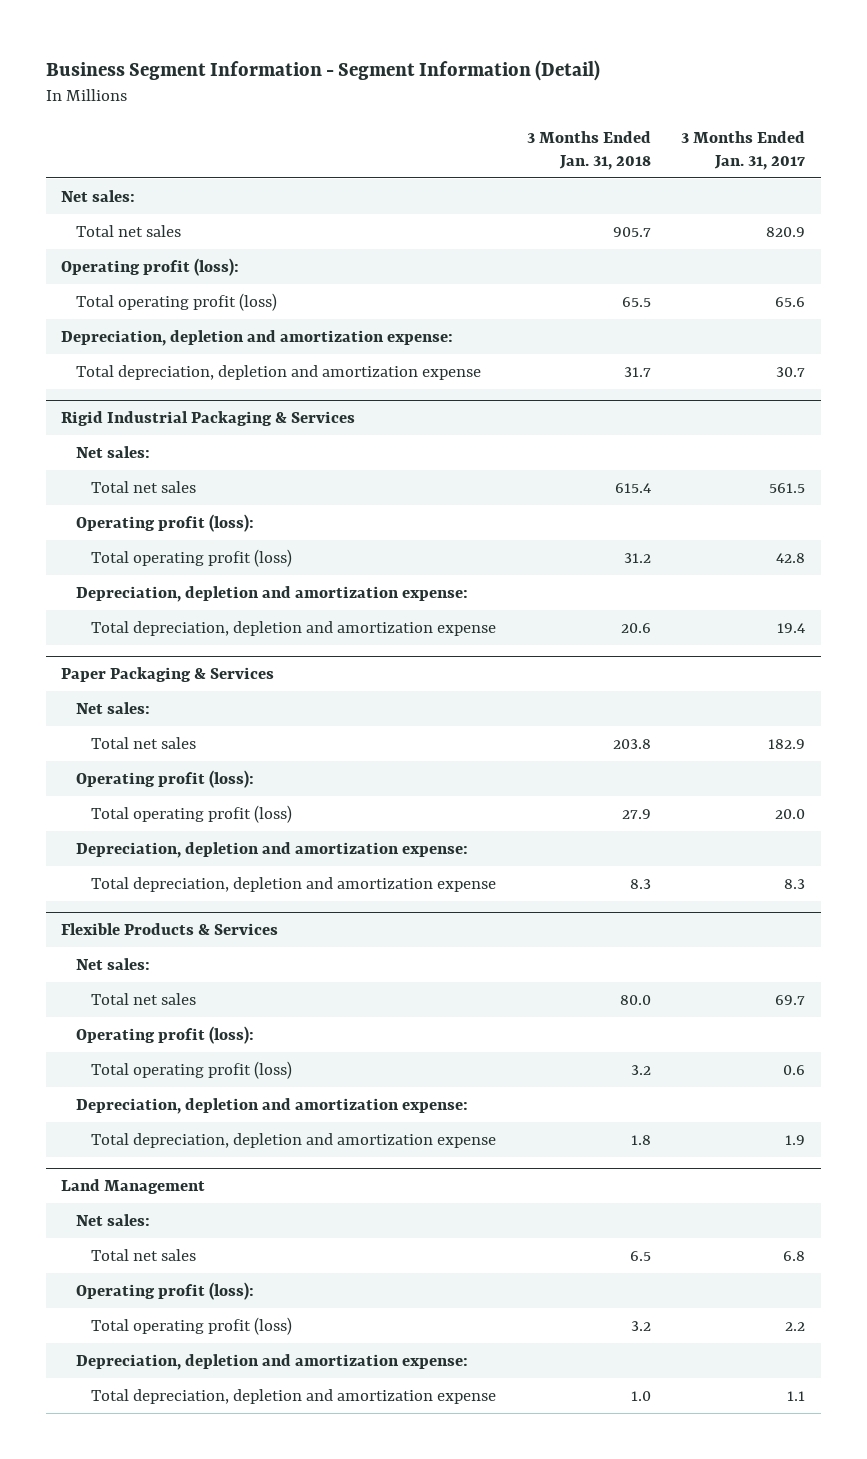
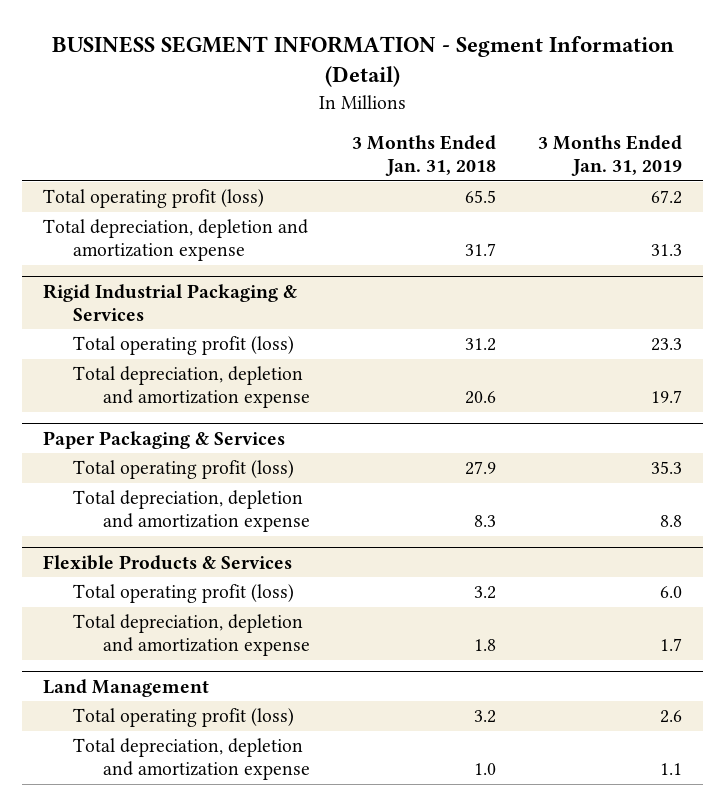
- Business Segment Information - Segment Information (Detail)
+ BUSINESS SEGMENT INFORMATION - Segment Information (Detail)
- | 3 Months Ended Jan. 31, 2018 | 3 Months Ended Jan. 31, 2017
+ | 3 Months Ended Jan. 31, 2018 | 3 Months Ended Jan. 31, 2019
- Net sales:
- Total net sales | 905.7 | 820.9
- Operating profit (loss):
- Depreciation, depletion and amortization expense:
@ Rigid Industrial Packaging & Services
- Net sales:
- Total net sales | 615.4 | 561.5
- Operating profit (loss):
- Depreciation, depletion and amortization expense:
@ Paper Packaging & Services
- Net sales:
- Total net sales | 203.8 | 182.9
- Operating profit (loss):
- Depreciation, depletion and amortization expense:
@ Flexible Products & Services
- Net sales:
- Total net sales | 80.0 | 69.7
- Operating profit (loss):
- Depreciation, depletion and amortization expense:
@ Land Management
- Net sales:
- Total net sales | 6.5 | 6.8
- Operating profit (loss):
- Depreciation, depletion and amortization expense:

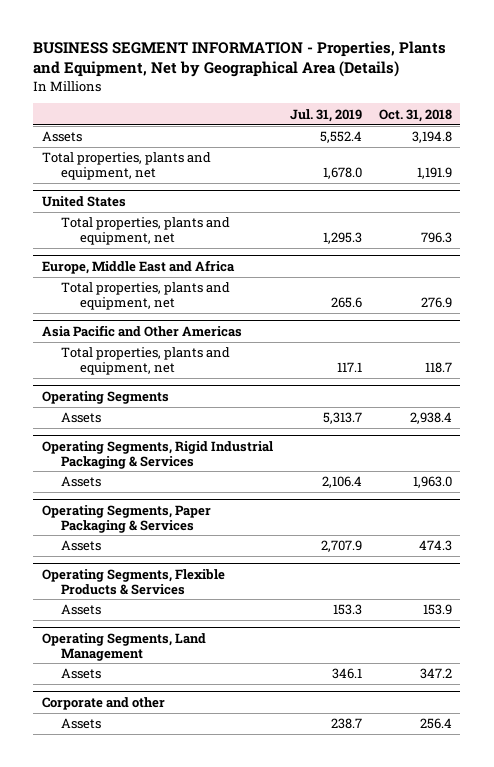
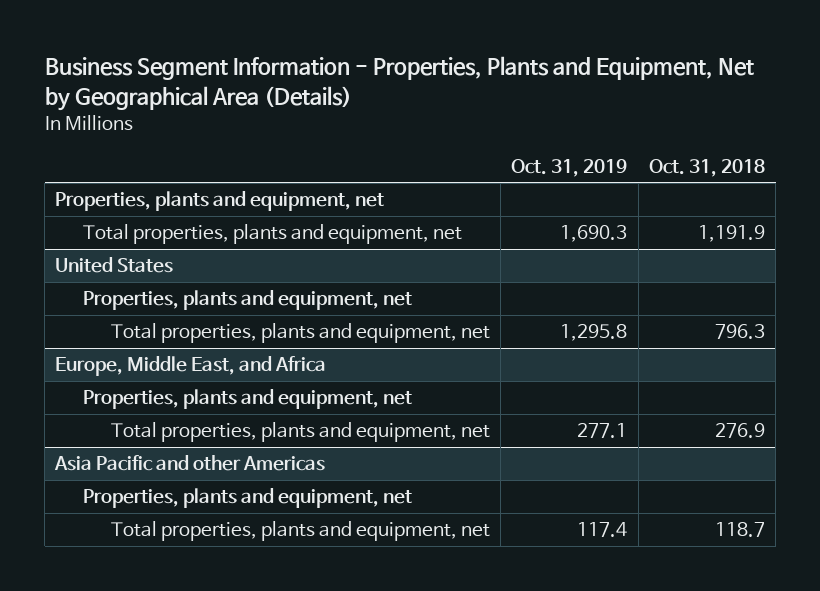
- BUSINESS SEGMENT INFORMATION - Properties, Plants and Equipment, Net by Geographical Area (Details)
+ Business Segment Information - Properties, Plants and Equipment, Net by Geographical Area (Details)
- | Jul. 31, 2019 | Oct. 31, 2018
+ | Oct. 31, 2019 | Oct. 31, 2018
- Assets | 5,552.4 | 3,194.8
+ Properties, plants and equipment, net
@ United States
+ Properties, plants and equipment, net
- Europe, Middle East and Africa
+ Europe, Middle East, and Africa
+ Properties, plants and equipment, net
- Asia Pacific and Other Americas
+ Asia Pacific and other Americas
+ Properties, plants and equipment, net
- Operating Segments
- Assets | 5,313.7 | 2,938.4
- Operating Segments, Rigid Industrial Packaging & Services
- Assets | 2,106.4 | 1,963.0
- Operating Segments, Paper Packaging & Services
- Assets | 2,707.9 | 474.3
- Operating Segments, Flexible Products & Services
- Assets | 153.3 | 153.9
- Operating Segments, Land Management
- Assets | 346.1 | 347.2
- Corporate and other
- Assets | 238.7 | 256.4

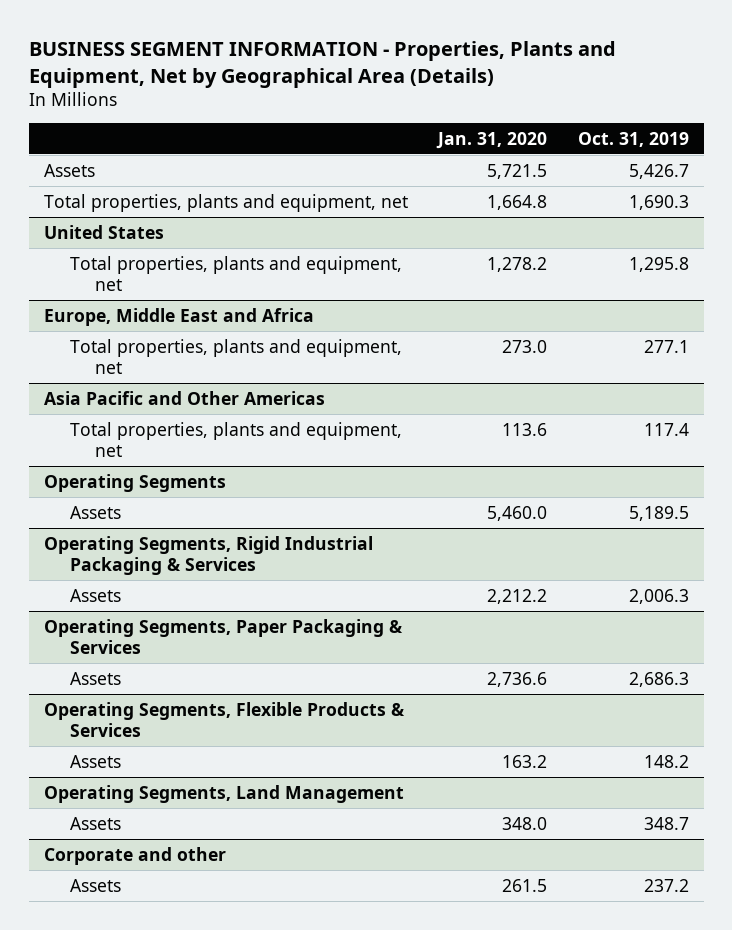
- Business Segment Information - Properties, Plants and Equipment, Net by Geographical Area (Details)
+ BUSINESS SEGMENT INFORMATION - Properties, Plants and Equipment, Net by Geographical Area (Details)
- | Oct. 31, 2019 | Oct. 31, 2018
+ | Jan. 31, 2020 | Oct. 31, 2019
- Properties, plants and equipment, net
+ Assets | 5,721.5 | 5,426.7
@ United States
- Properties, plants and equipment, net
- Europe, Middle East, and Africa
- Properties, plants and equipment, net
+ Europe, Middle East and Africa
- Asia Pacific and other Americas
- Properties, plants and equipment, net
+ Asia Pacific and Other Americas
+ Operating Segments
+ Assets | 5,460.0 | 5,189.5
+ Operating Segments, Rigid Industrial Packaging & Services
+ Assets | 2,212.2 | 2,006.3
+ Operating Segments, Paper Packaging & Services
+ Assets | 2,736.6 | 2,686.3
+ Operating Segments, Flexible Products & Services
+ Assets | 163.2 | 148.2
+ Operating Segments, Land Management
+ Assets | 348.0 | 348.7
+ Corporate and other
+ Assets | 261.5 | 237.2

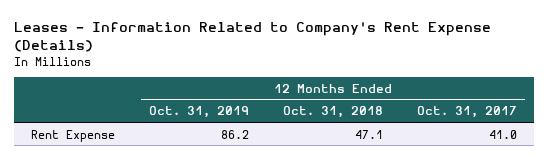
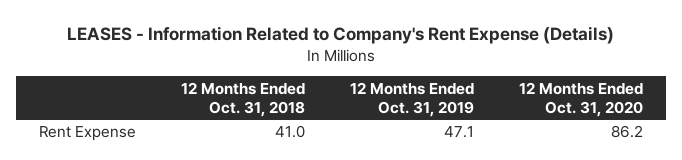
- Leases - Information Related to Company's Rent Expense (Details)
+ LEASES - Information Related to Company's Rent Expense (Details)
- | 12 Months Ended Oct. 31, 2019 | 12 Months Ended Oct. 31, 2018 | 12 Months Ended Oct. 31, 2017
+ | 12 Months Ended Oct. 31, 2018 | 12 Months Ended Oct. 31, 2019 | 12 Months Ended Oct. 31, 2020
- Rent Expense | 86.2 | 47.1 | 41.0
+ Rent Expense | 41.0 | 47.1 | 86.2

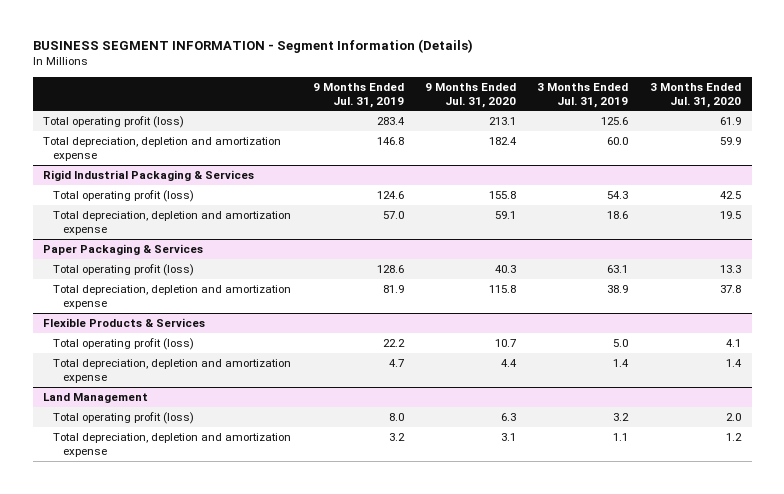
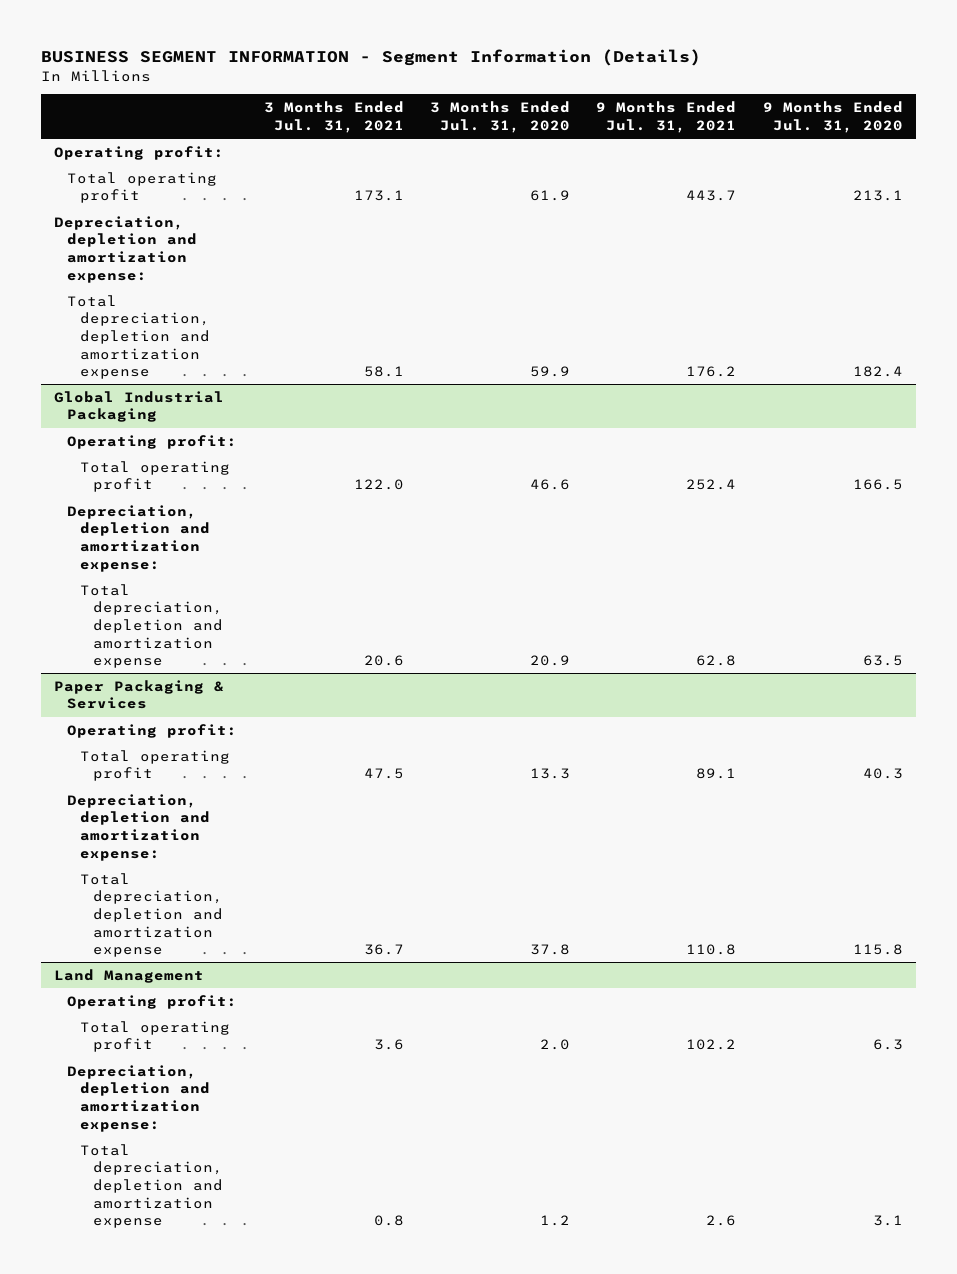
- | 9 Months Ended Jul. 31, 2019 | 9 Months Ended Jul. 31, 2020 | 3 Months Ended Jul. 31, 2019 | 3 Months Ended Jul. 31, 2020
+ | 3 Months Ended Jul. 31, 2021 | 3 Months Ended Jul. 31, 2020 | 9 Months Ended Jul. 31, 2021 | 9 Months Ended Jul. 31, 2020
- Total operating profit (loss) | 283.4 | 213.1 | 125.6 | 61.9
+ Operating profit:
+ Total operating profit | 173.1 | 61.9 | 443.7 | 213.1
+ Depreciation, depletion and amortization expense:
- Rigid Industrial Packaging & Services
- Total operating profit (loss) | 124.6 | 155.8 | 54.3 | 42.5
- Total depreciation, depletion and amortization expense | 57.0 | 59.1 | 18.6 | 19.5
+ Global Industrial Packaging
+ Operating profit:
+ Total operating profit | 122.0 | 46.6 | 252.4 | 166.5
+ Depreciation, depletion and amortization expense:
+ Total depreciation, depletion and amortization expense | 20.6 | 20.9 | 62.8 | 63.5
@ Paper Packaging & Services
- Total operating profit (loss) | 128.6 | 40.3 | 63.1 | 13.3
+ Operating profit:
+ Total operating profit | 47.5 | 13.3 | 89.1 | 40.3
+ Depreciation, depletion and amortization expense:
- Flexible Products & Services
- Total operating profit (loss) | 22.2 | 10.7 | 5.0 | 4.1
- Total depreciation, depletion and amortization expense | 4.7 | 4.4 | 1.4 | 1.4
@ Land Management
- Total operating profit (loss) | 8.0 | 6.3 | 3.2 | 2.0
+ Operating profit:
+ Total operating profit | 3.6 | 2.0 | 102.2 | 6.3
+ Depreciation, depletion and amortization expense:

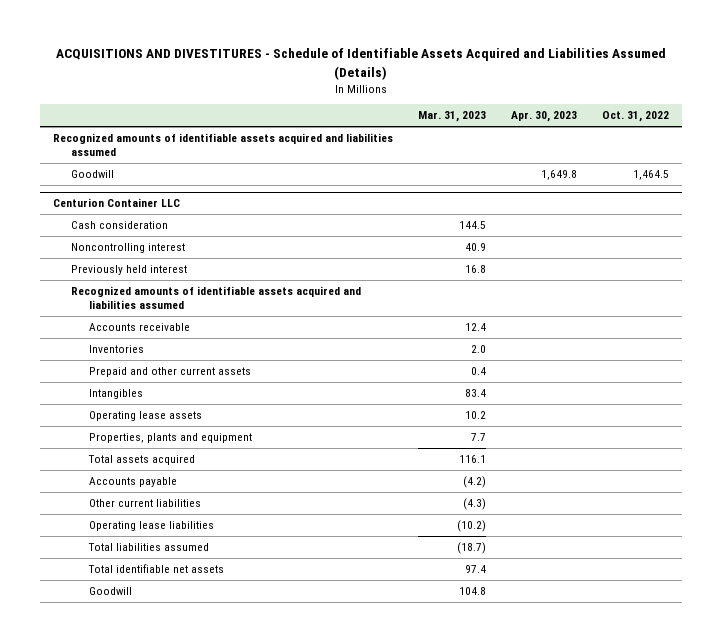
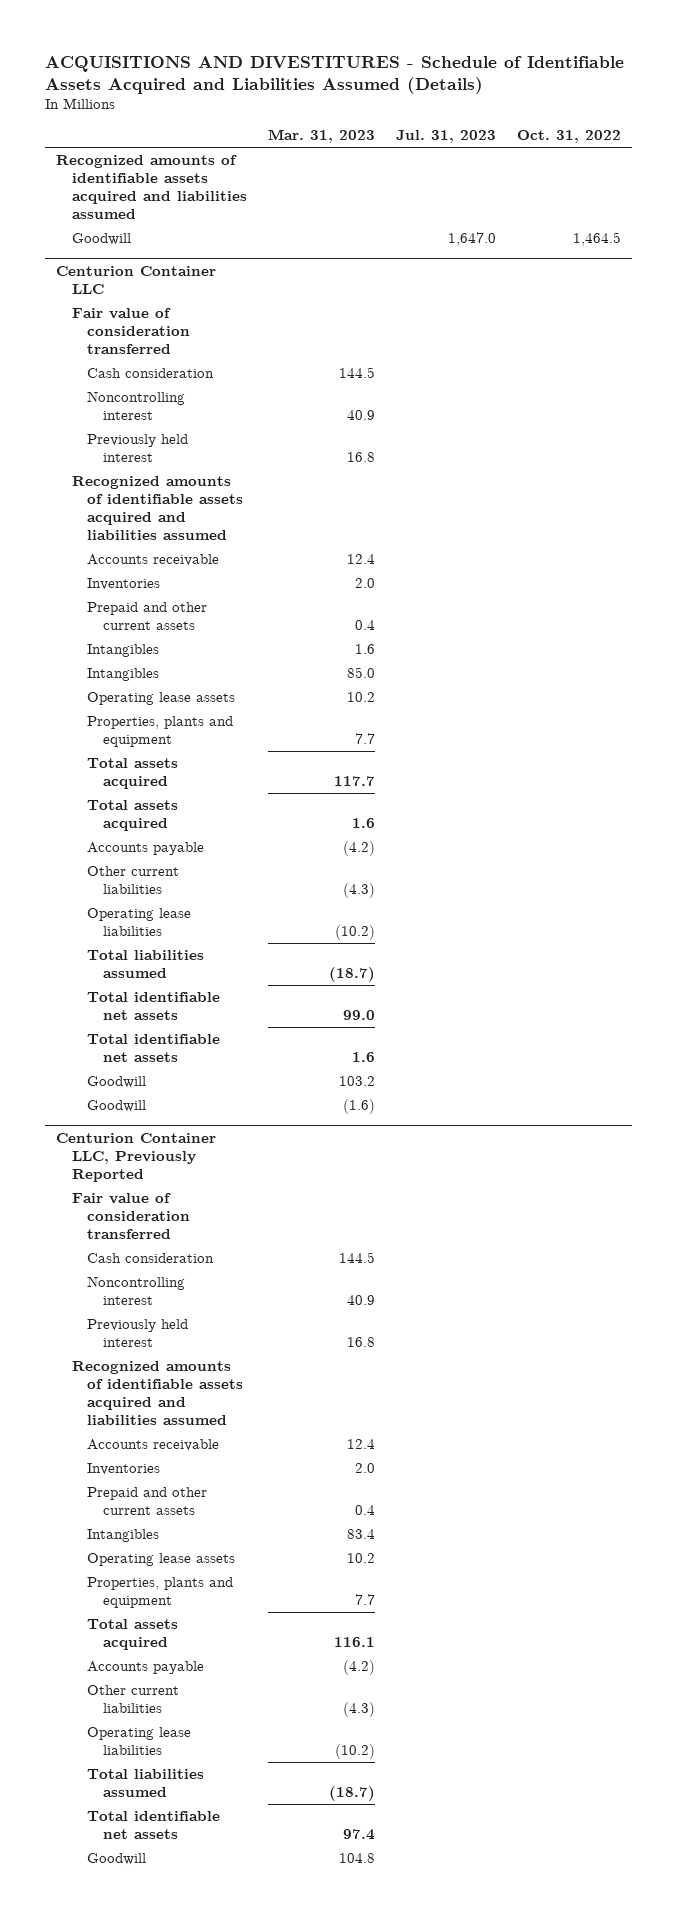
- | Mar. 31, 2023 | Apr. 30, 2023 | Oct. 31, 2022
+ | Mar. 31, 2023 | Jul. 31, 2023 | Oct. 31, 2022
@ Centurion Container LLC
+ Fair value of consideration transferred
+ Intangibles | 1.6 | |
+ Intangibles | 85.0 | |
+ Operating lease assets | 10.2 | |
+ Properties, plants and equipment | 7.7 | |
+ Total assets acquired | 117.7 | |
+ Total assets acquired | 1.6 | |
+ Accounts payable | (4.2) | |
+ Other current liabilities | (4.3) | |
+ Operating lease liabilities | (10.2) | |
+ Total liabilities assumed | (18.7) | |
+ Total identifiable net assets | 99.0 | |
+ Total identifiable net assets | 1.6 | |
+ Goodwill | 103.2 | |
+ Goodwill | (1.6) | |
+ Centurion Container LLC, Previously Reported
+ Fair value of consideration transferred
+ Cash consideration | 144.5 | |
+ Noncontrolling interest | 40.9 | |
+ Previously held interest | 16.8 | |
+ Recognized amounts of identifiable assets acquired and liabilities assumed
+ Accounts receivable | 12.4 | |
+ Inventories | 2.0 | |
+ Prepaid and other current assets | 0.4 | |

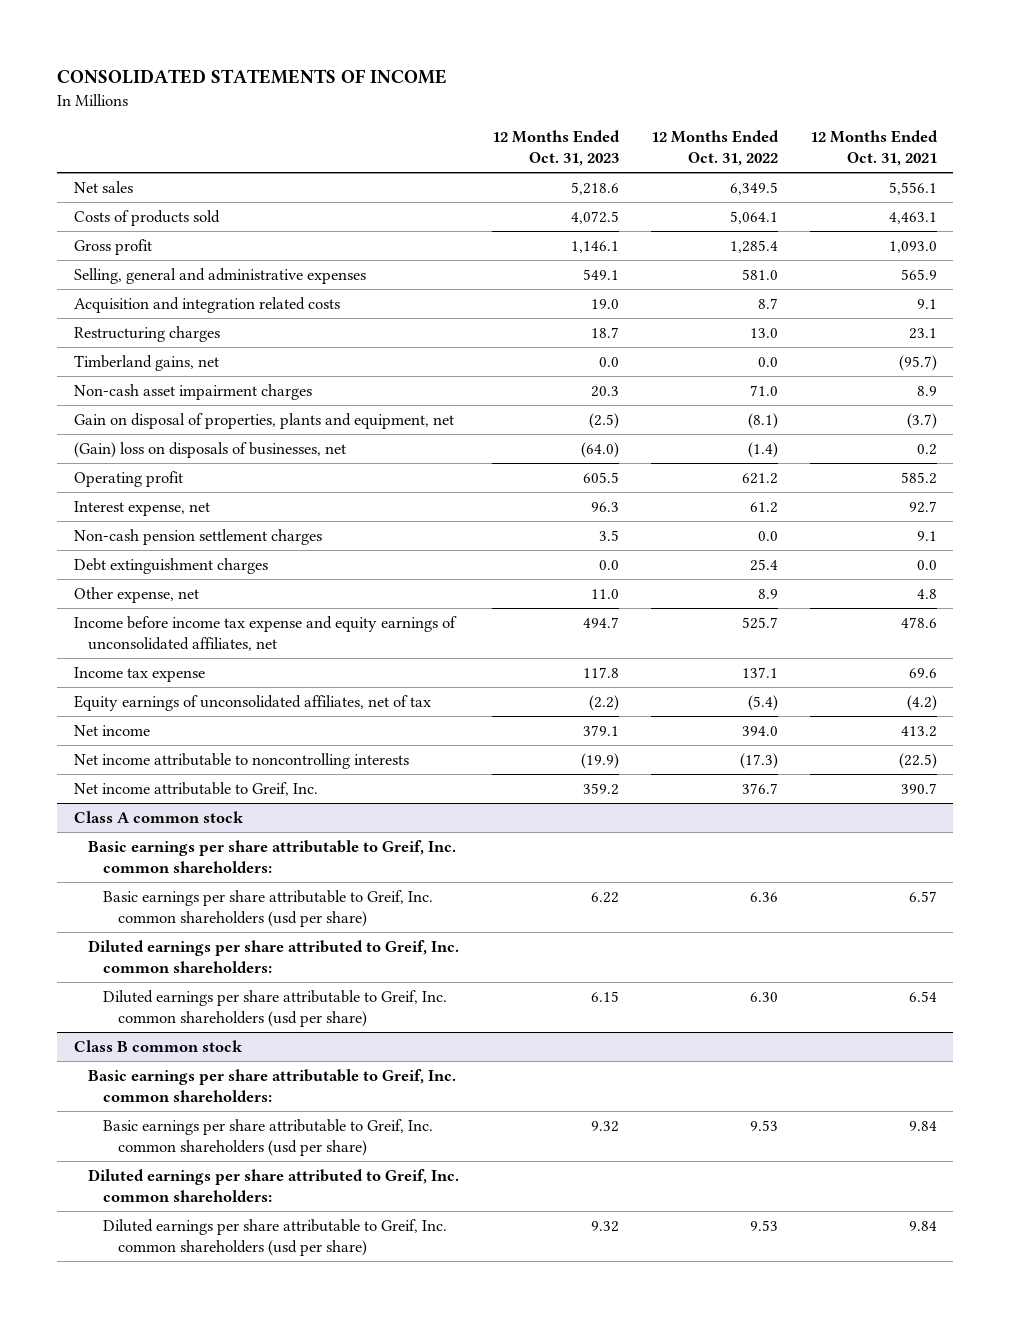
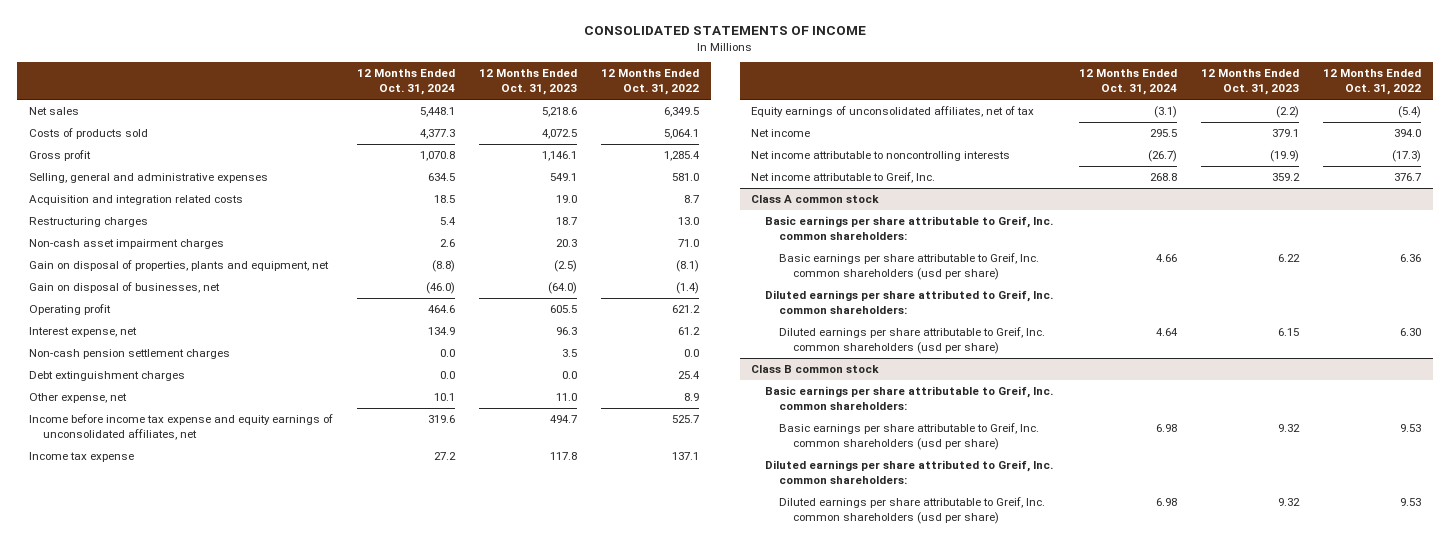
- | 12 Months Ended Oct. 31, 2023 | 12 Months Ended Oct. 31, 2022 | 12 Months Ended Oct. 31, 2021
+ | 12 Months Ended Oct. 31, 2024 | 12 Months Ended Oct. 31, 2023 | 12 Months Ended Oct. 31, 2022
- Timberland gains, net | 0.0 | 0.0 | (95.7)
- (Gain) loss on disposals of businesses, net | (64.0) | (1.4) | 0.2
+ Gain on disposal of businesses, net | (46.0) | (64.0) | (1.4)

